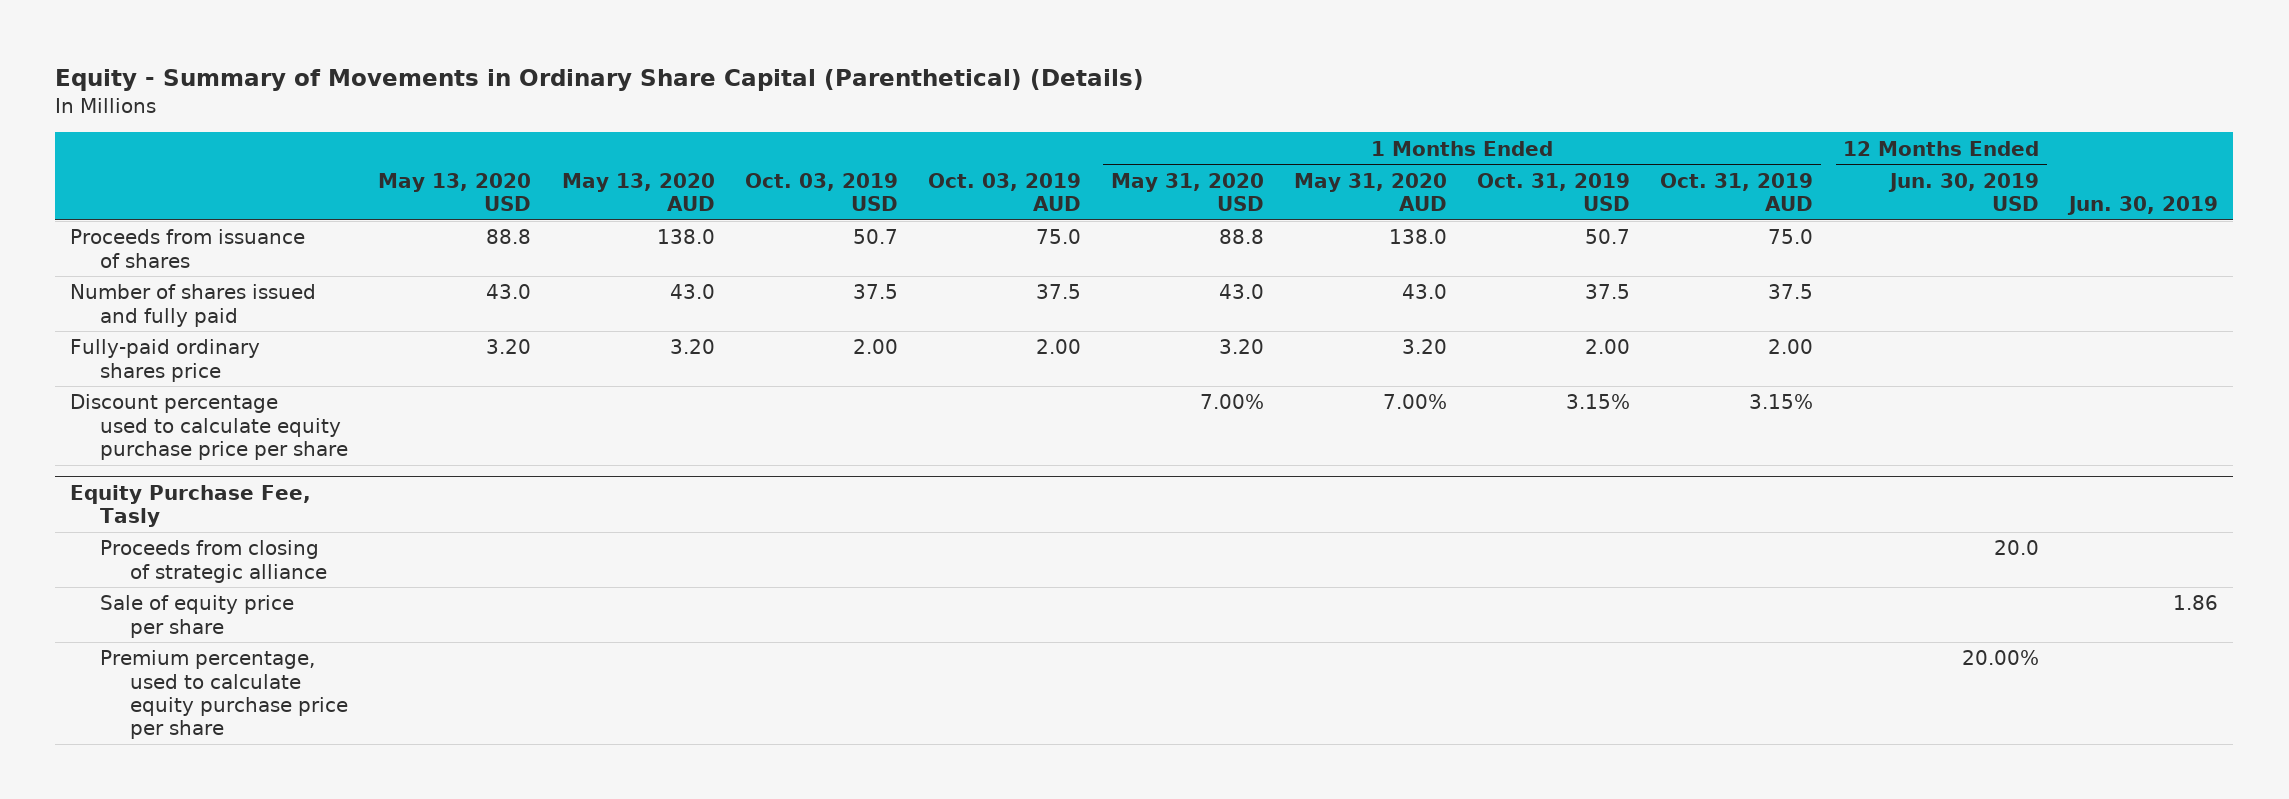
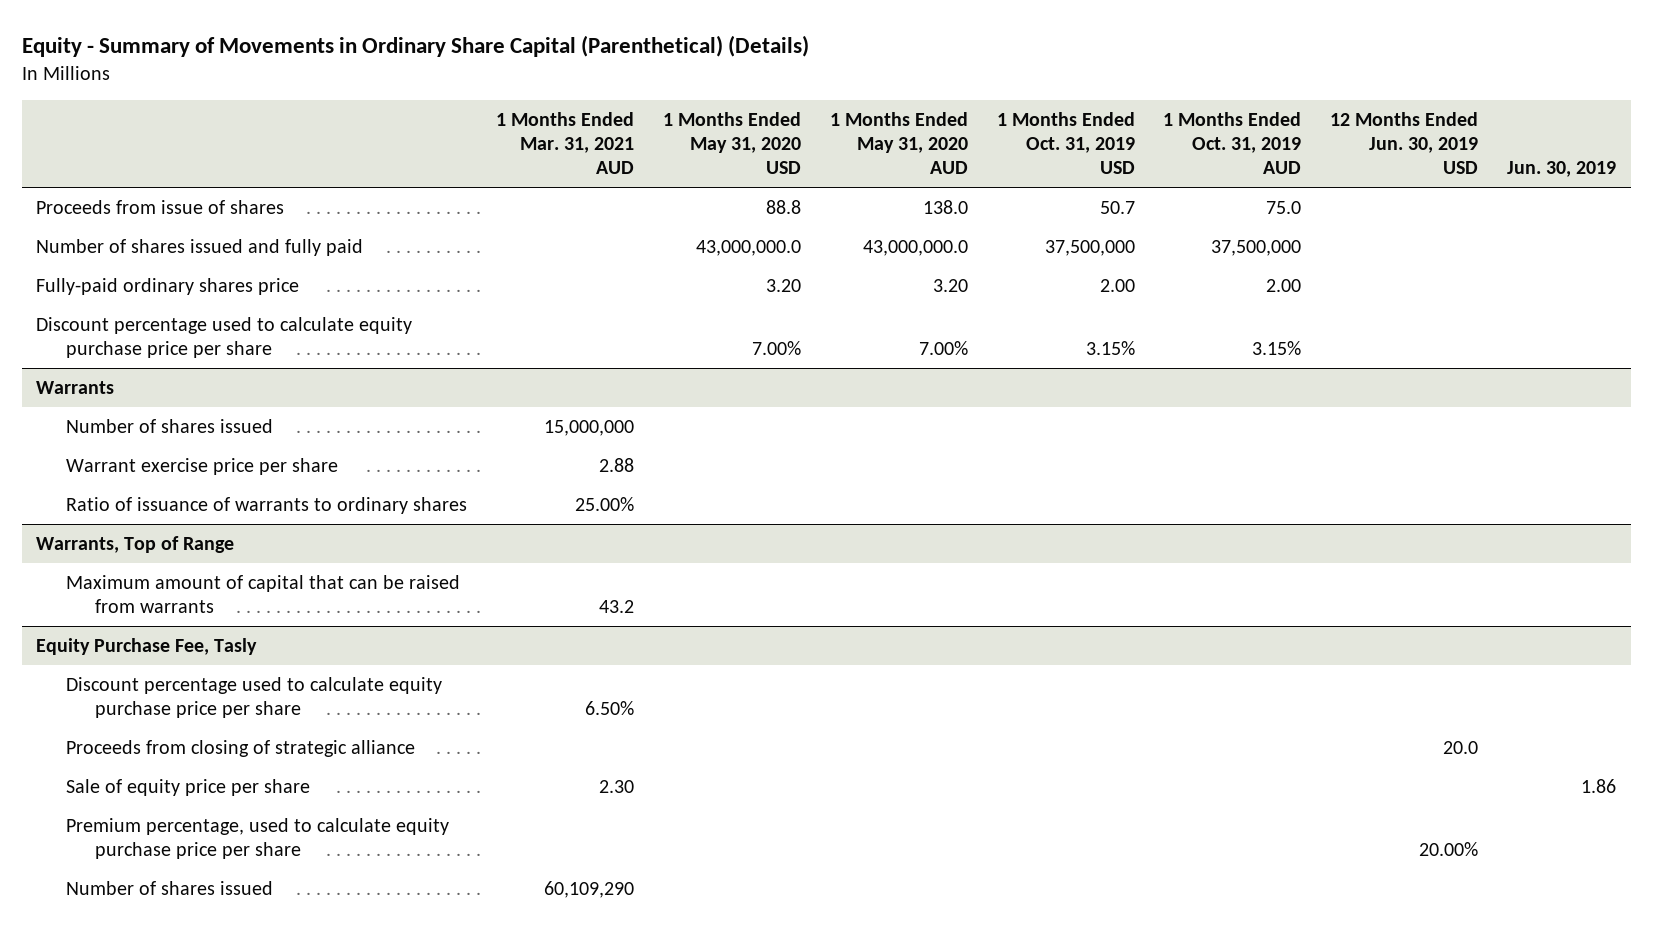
- | May 13, 2020 USD | May 13, 2020 AUD | Oct. 03, 2019 USD | Oct. 03, 2019 AUD | 1 Months Ended May 31, 2020 USD | 1 Months Ended May 31, 2020 AUD | 1 Months Ended Oct. 31, 2019 USD | 1 Months Ended Oct. 31, 2019 AUD | 12 Months Ended Jun. 30, 2019 USD | Jun. 30, 2019
+ | 1 Months Ended Mar. 31, 2021 AUD | 1 Months Ended May 31, 2020 USD | 1 Months Ended May 31, 2020 AUD | 1 Months Ended Oct. 31, 2019 USD | 1 Months Ended Oct. 31, 2019 AUD | 12 Months Ended Jun. 30, 2019 USD | Jun. 30, 2019
- Proceeds from issuance of shares | 88.8 | 138.0 | 50.7 | 75.0 | 88.8 | 138.0 | 50.7 | 75.0 | |
- Number of shares issued and fully paid | 43.0 | 43.0 | 37.5 | 37.5 | 43.0 | 43.0 | 37.5 | 37.5 | |
+ Proceeds from issue of shares | | 88.8 | 138.0 | 50.7 | 75.0 | |
+ Number of shares issued and fully paid | | 43,000,000.0 | 43,000,000.0 | 37,500,000 | 37,500,000 | |
+ Warrants
+ Number of shares issued | 15,000,000 | | | | | |
+ Warrant exercise price per share | 2.88 | | | | | |
+ Ratio of issuance of warrants to ordinary shares | 25.00% | | | | | |
+ Warrants, Top of Range
+ Maximum amount of capital that can be raised from warrants | 43.2 | | | | | |
@ Equity Purchase Fee, Tasly
+ Discount percentage used to calculate equity purchase price per share | 6.50% | | | | | |
+ Number of shares issued | 60,109,290 | | | | | |

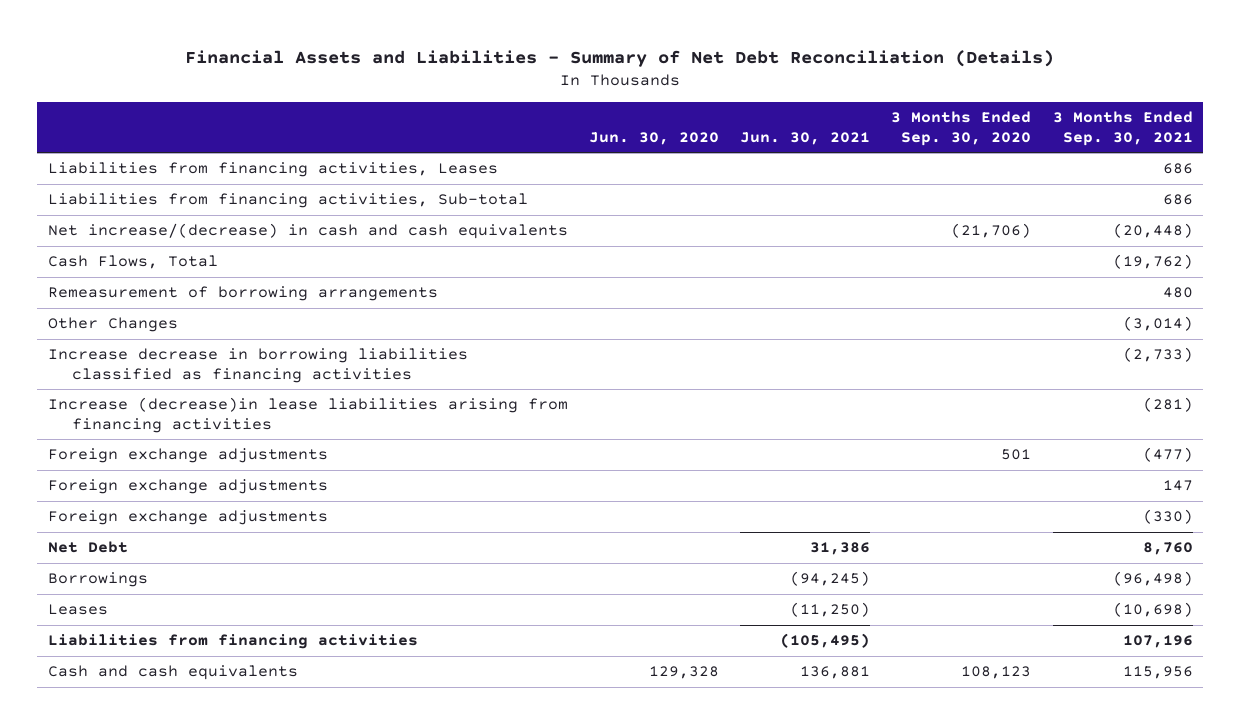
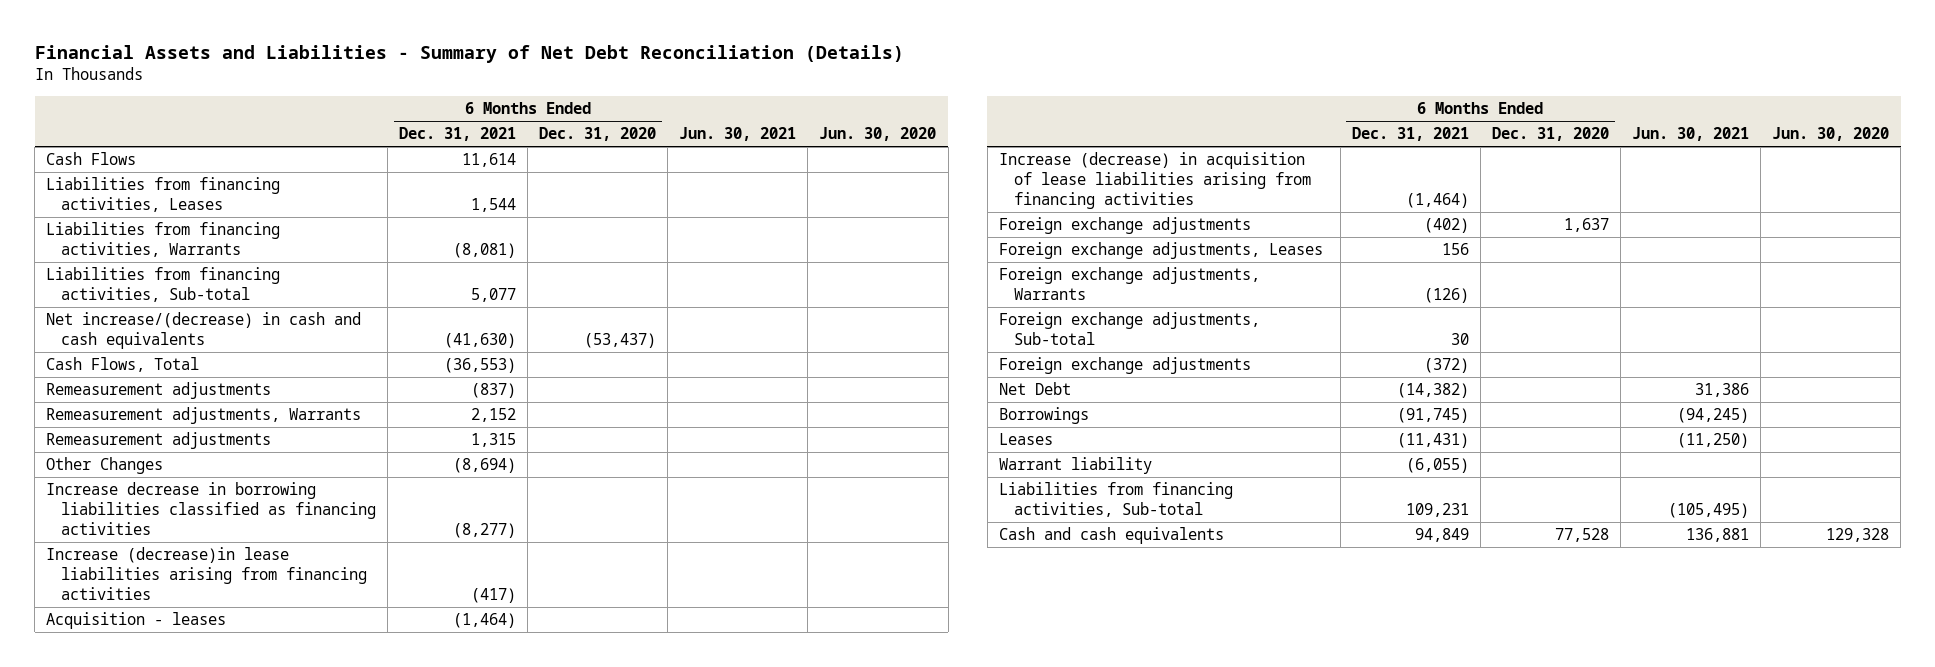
- | Jun. 30, 2020 | Jun. 30, 2021 | 3 Months Ended Sep. 30, 2020 | 3 Months Ended Sep. 30, 2021
+ | 6 Months Ended Dec. 31, 2021 | 6 Months Ended Dec. 31, 2020 | Jun. 30, 2021 | Jun. 30, 2020
+ Cash Flows | 11,614 | | |
+ Liabilities from financing activities, Warrants | (8,081) | | |
- Remeasurement of borrowing arrangements | | | | 480
+ Remeasurement adjustments | (837) | | |
+ Remeasurement adjustments, Warrants | 2,152 | | |
+ Remeasurement adjustments | 1,315 | | |
- Foreign exchange adjustments | | | 501 | (477)
+ Acquisition - leases | (1,464) | | |
+ Increase (decrease) in acquisition of lease liabilities arising from financing activities | (1,464) | | |
+ Foreign exchange adjustments, Leases | 156 | | |
+ Foreign exchange adjustments, Warrants | (126) | | |
+ Foreign exchange adjustments, Sub-total | 30 | | |
- Liabilities from financing activities | | (105,495) | | 107,196
+ Warrant liability | (6,055) | | |
+ Liabilities from financing activities, Sub-total | 109,231 | | (105,495) |

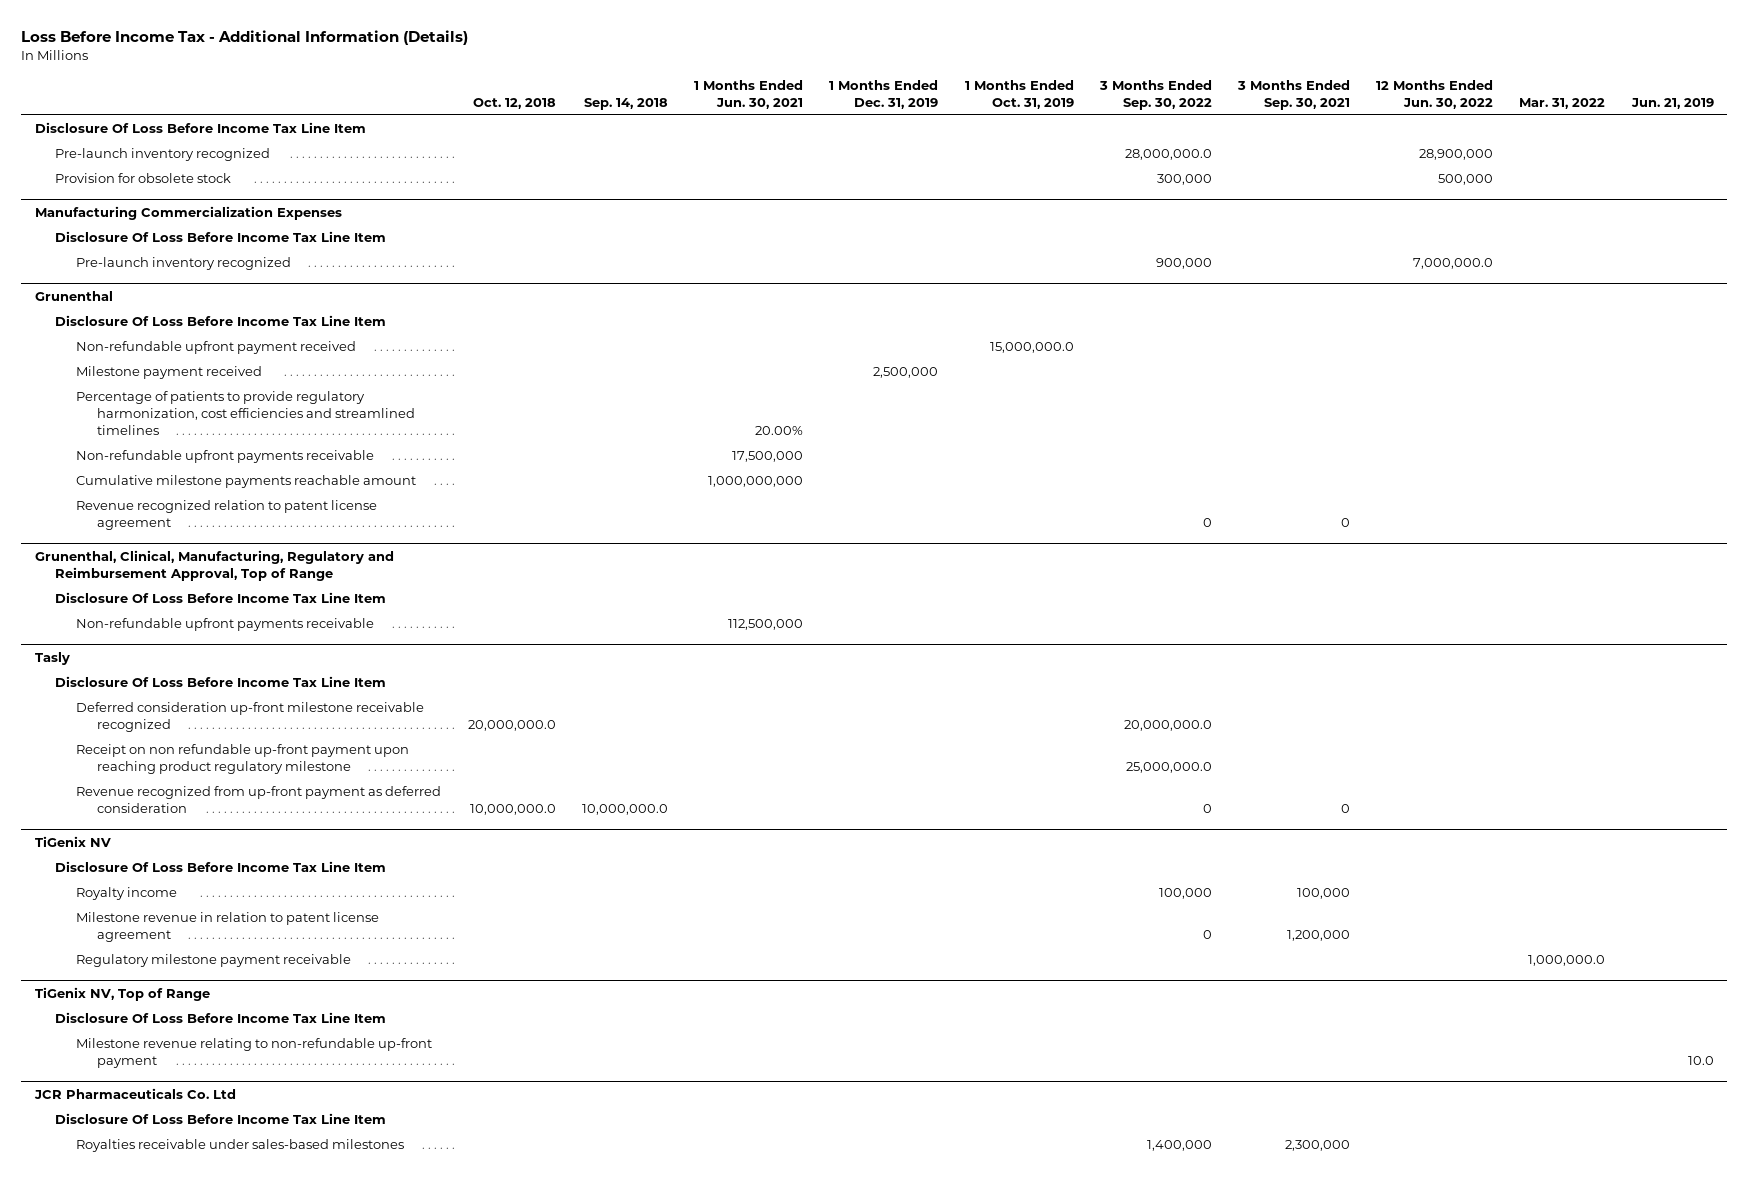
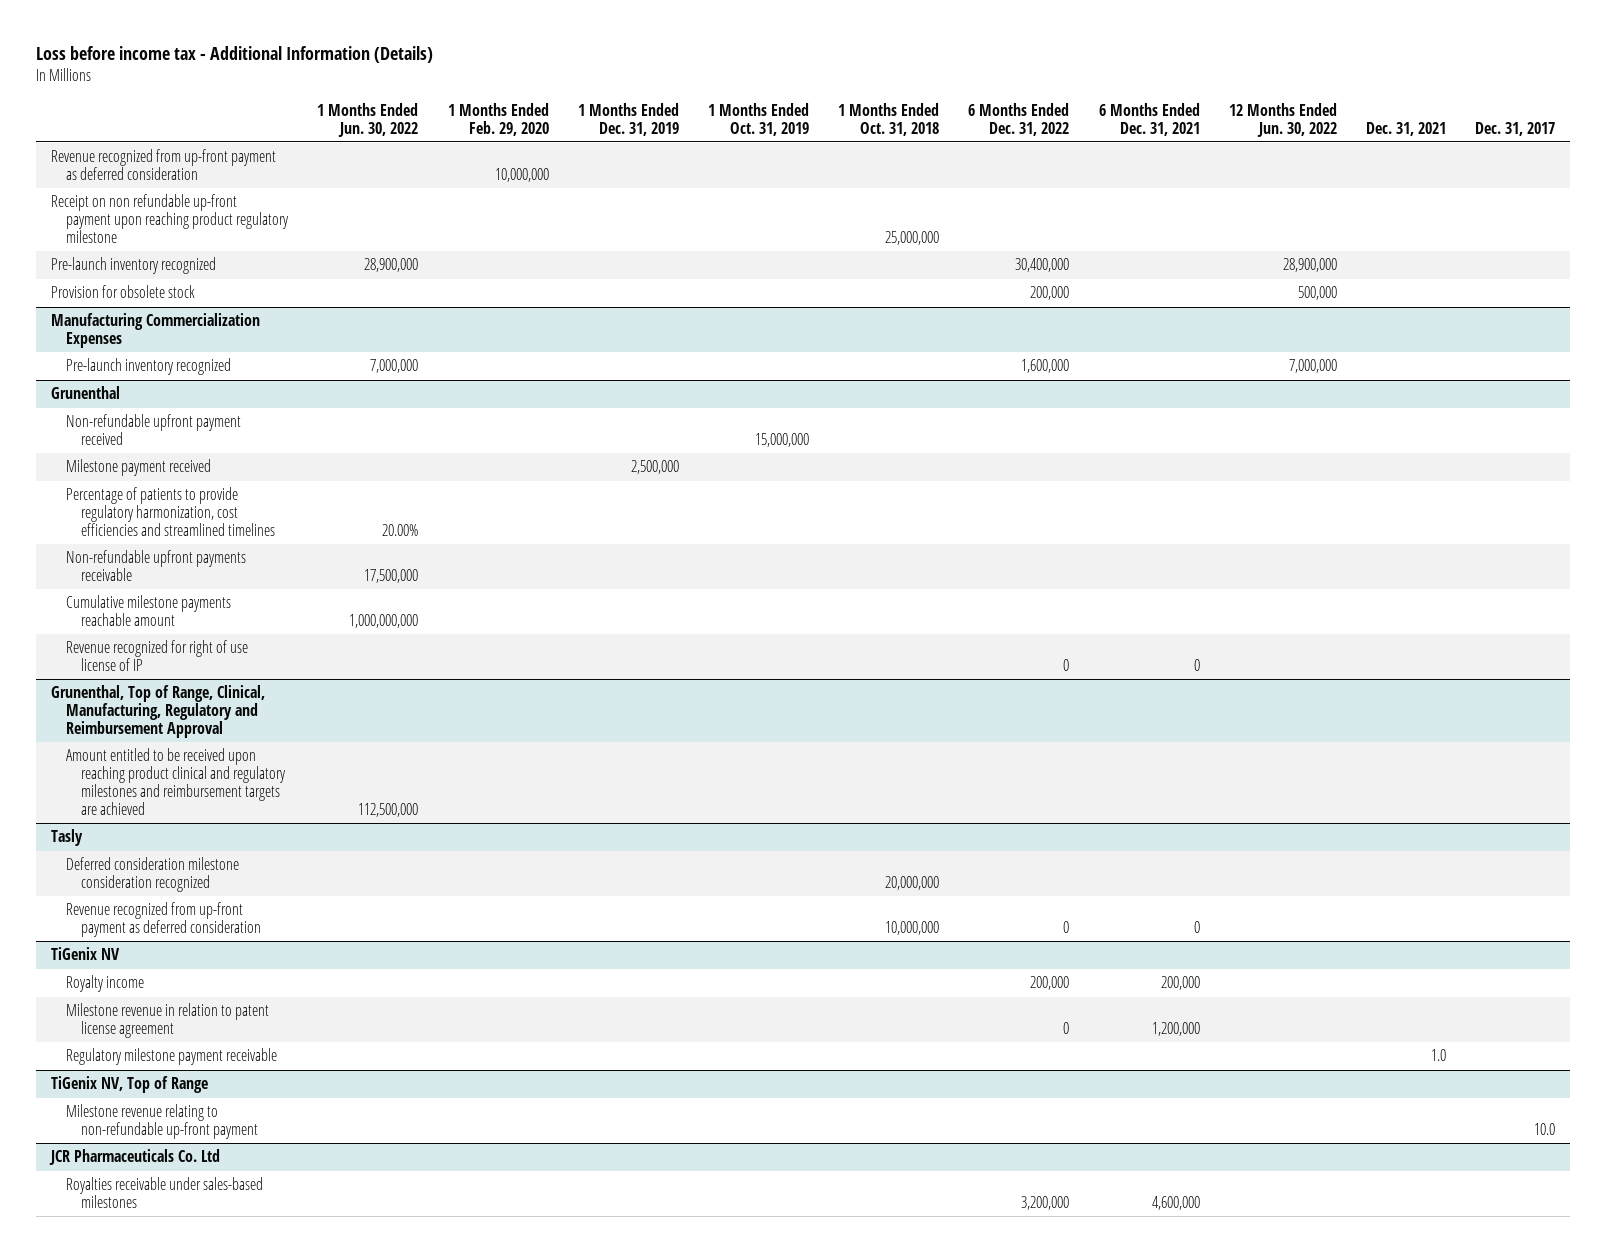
- Loss Before Income Tax - Additional Information (Details)
+ Loss before income tax - Additional Information (Details)
- | Oct. 12, 2018 | Sep. 14, 2018 | 1 Months Ended Jun. 30, 2021 | 1 Months Ended Dec. 31, 2019 | 1 Months Ended Oct. 31, 2019 | 3 Months Ended Sep. 30, 2022 | 3 Months Ended Sep. 30, 2021 | 12 Months Ended Jun. 30, 2022 | Mar. 31, 2022 | Jun. 21, 2019
+ | 1 Months Ended Jun. 30, 2022 | 1 Months Ended Feb. 29, 2020 | 1 Months Ended Dec. 31, 2019 | 1 Months Ended Oct. 31, 2019 | 1 Months Ended Oct. 31, 2018 | 6 Months Ended Dec. 31, 2022 | 6 Months Ended Dec. 31, 2021 | 12 Months Ended Jun. 30, 2022 | Dec. 31, 2021 | Dec. 31, 2017
- Disclosure Of Loss Before Income Tax Line Item
+ Revenue recognized from up-front payment as deferred consideration | | 10,000,000 | | | | | | | |
+ Receipt on non refundable up-front payment upon reaching product regulatory milestone | | | | | 25,000,000 | | | | |
@ Manufacturing Commercialization Expenses
- Disclosure Of Loss Before Income Tax Line Item
- Pre-launch inventory recognized | | | | | | 900,000 | | 7,000,000.0 | |
+ Pre-launch inventory recognized | 7,000,000 | | | | | 1,600,000 | | 7,000,000 | |
@ Grunenthal
- Disclosure Of Loss Before Income Tax Line Item
- Non-refundable upfront payment received | | | | | 15,000,000.0 | | | | |
+ Non-refundable upfront payment received | | | | 15,000,000 | | | | | |
- Revenue recognized relation to patent license agreement | | | | | | 0 | 0 | | |
- Grunenthal, Clinical, Manufacturing, Regulatory and Reimbursement Approval, Top of Range
- Disclosure Of Loss Before Income Tax Line Item
- Non-refundable upfront payments receivable | | | 112,500,000 | | | | | | |
@ Grunenthal
+ Revenue recognized for right of use license of IP | | | | | | 0 | 0 | | |
+ Grunenthal, Top of Range, Clinical, Manufacturing, Regulatory and Reimbursement Approval
+ Amount entitled to be received upon reaching product clinical and regulatory milestones and reimbursement targets are achieved | 112,500,000 | | | | | | | | |
@ Tasly
- Disclosure Of Loss Before Income Tax Line Item
- Deferred consideration up-front milestone receivable recognized | 20,000,000.0 | | | | | 20,000,000.0 | | | |
- Receipt on non refundable up-front payment upon reaching product regulatory milestone | | | | | | 25,000,000.0 | | | |
+ Deferred consideration milestone consideration recognized | | | | | 20,000,000 | | | | |
@ TiGenix NV
- Disclosure Of Loss Before Income Tax Line Item
@ TiGenix NV, Top of Range
- Disclosure Of Loss Before Income Tax Line Item
@ JCR Pharmaceuticals Co. Ltd
- Disclosure Of Loss Before Income Tax Line Item

